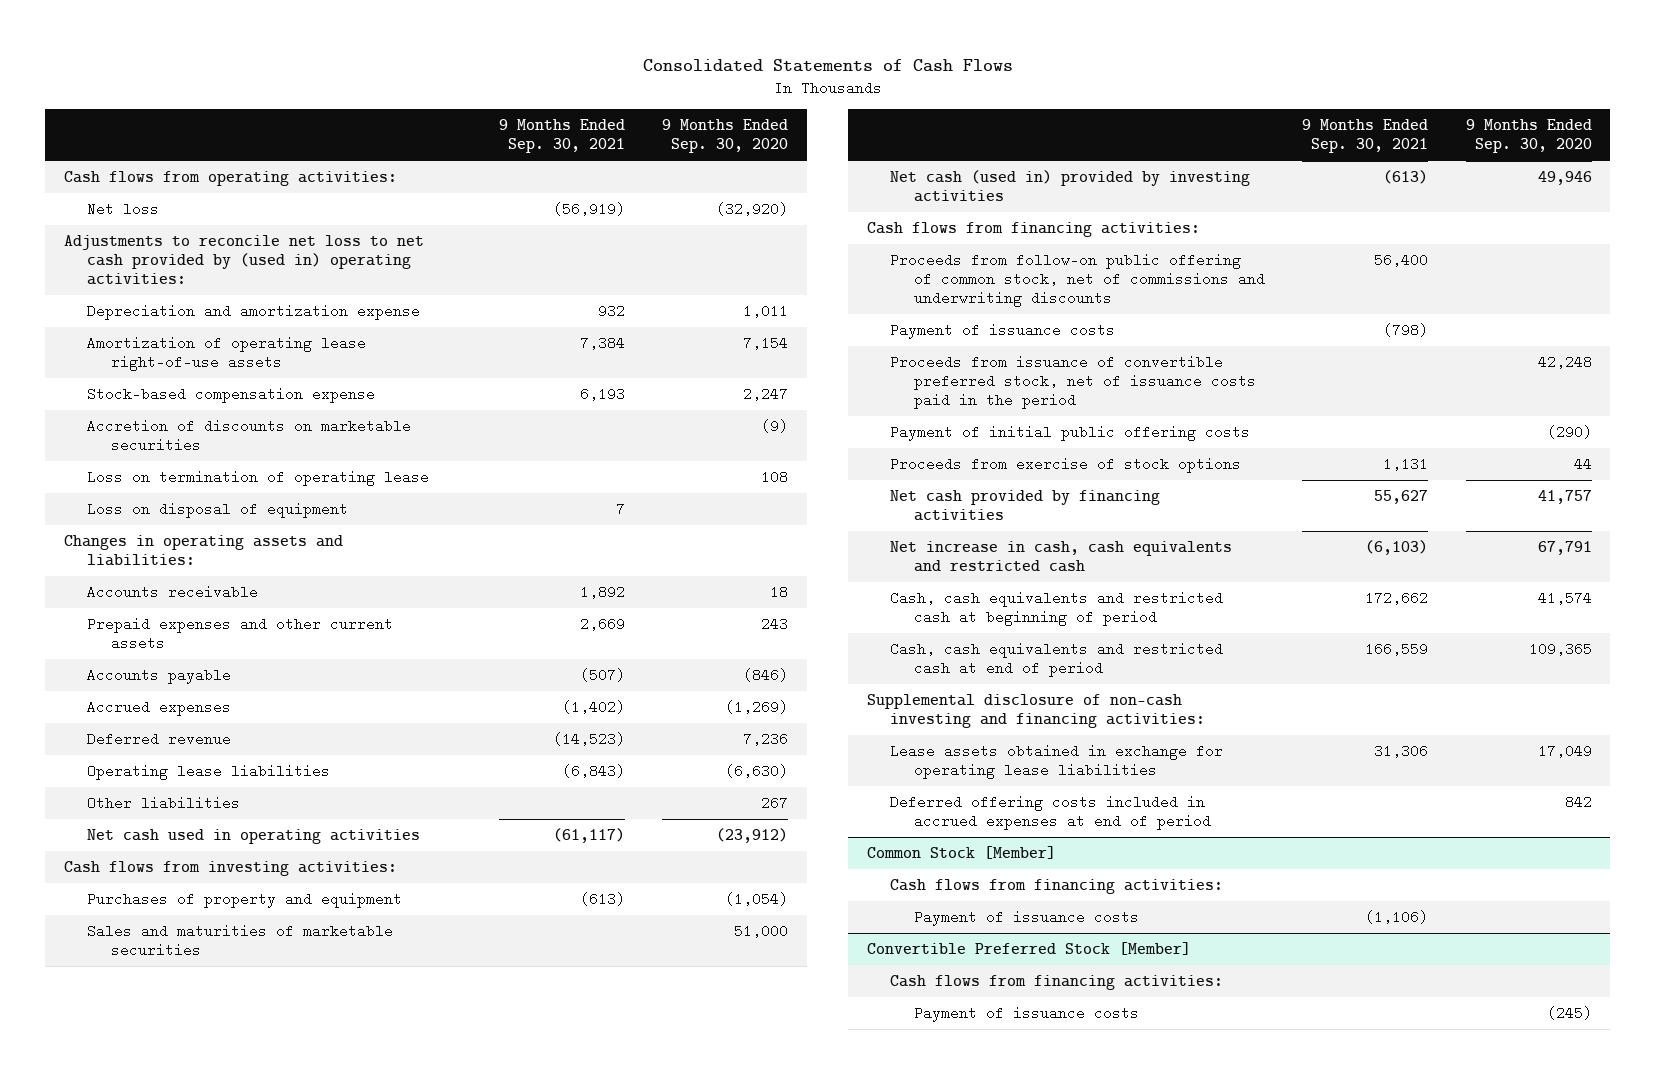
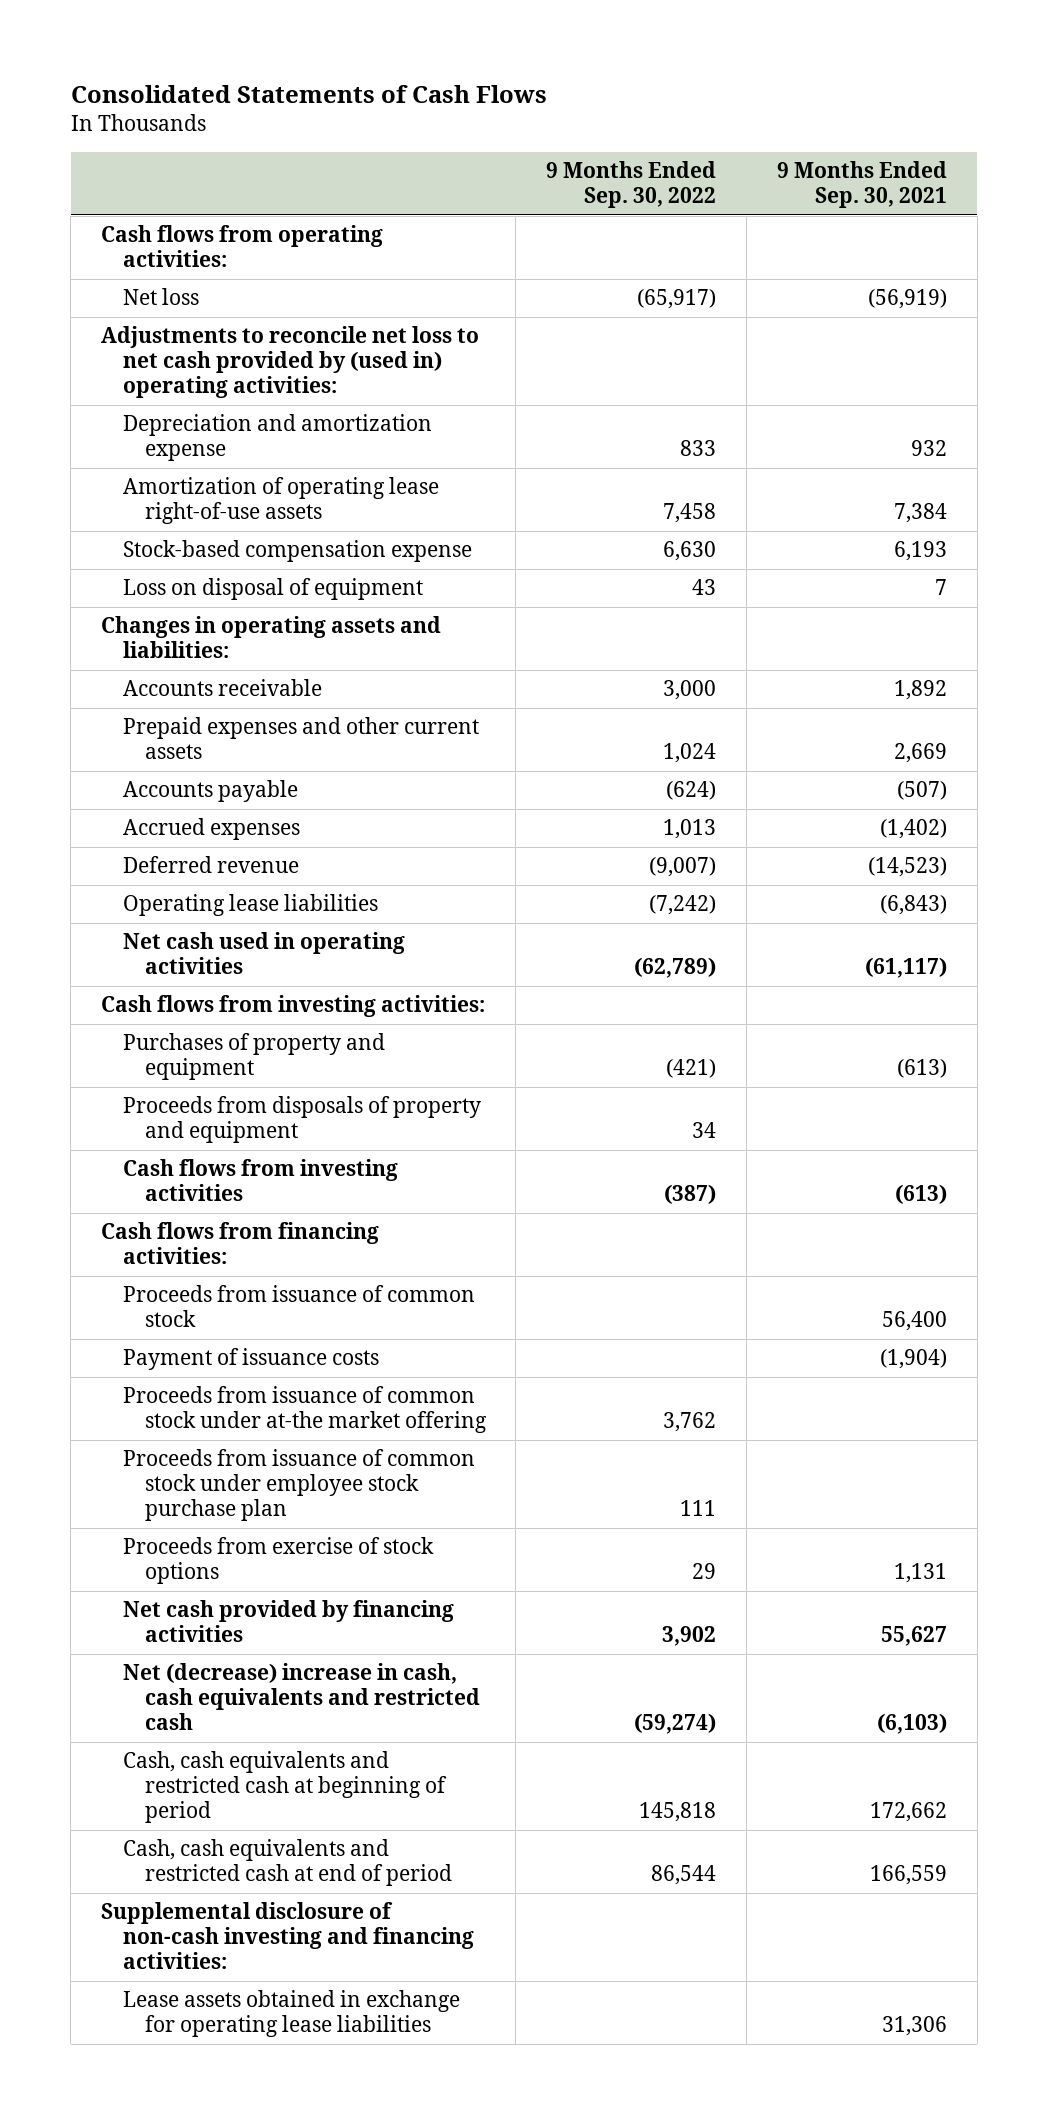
- | 9 Months Ended Sep. 30, 2021 | 9 Months Ended Sep. 30, 2020
+ | 9 Months Ended Sep. 30, 2022 | 9 Months Ended Sep. 30, 2021
- Accretion of discounts on marketable securities | | (9)
- Loss on termination of operating lease | | 108
- Other liabilities | | 267
- Sales and maturities of marketable securities | | 51,000
- Net cash (used in) provided by investing activities | (613) | 49,946
+ Proceeds from disposals of property and equipment | 34 |
+ Cash flows from investing activities | (387) | (613)
- Proceeds from follow-on public offering of common stock, net of commissions and underwriting discounts | 56,400 |
- Payment of issuance costs | (798) |
- Proceeds from issuance of convertible preferred stock, net of issuance costs paid in the period | | 42,248
- Payment of initial public offering costs | | (290)
+ Proceeds from issuance of common stock | | 56,400
+ Payment of issuance costs | | (1,904)
+ Proceeds from issuance of common stock under at-the market offering | 3,762 |
+ Proceeds from issuance of common stock under employee stock purchase plan | 111 |
- Net increase in cash, cash equivalents and restricted cash | (6,103) | 67,791
+ Net (decrease) increase in cash, cash equivalents and restricted cash | (59,274) | (6,103)
- Deferred offering costs included in accrued expenses at end of period | | 842
- Common Stock [Member]
- Cash flows from financing activities:
- Payment of issuance costs | (1,106) |
- Convertible Preferred Stock [Member]
- Cash flows from financing activities:
- Payment of issuance costs | | (245)

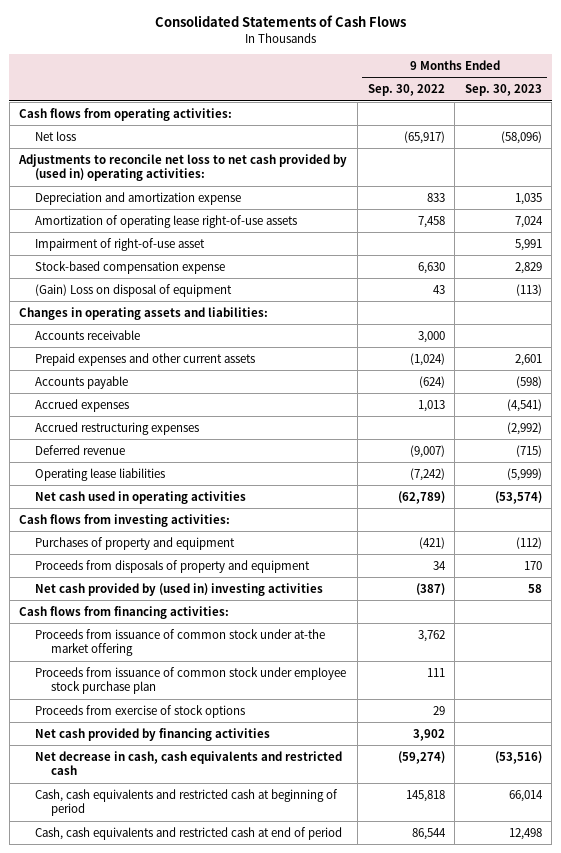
- | 9 Months Ended Sep. 30, 2022 | 9 Months Ended Sep. 30, 2021
+ | 9 Months Ended Sep. 30, 2022 | 9 Months Ended Sep. 30, 2023
+ Impairment of right-of-use asset | | 5,991
- Loss on disposal of equipment | 43 | 7
+ (Gain) Loss on disposal of equipment | 43 | (113)
- Prepaid expenses and other current assets | 1,024 | 2,669
+ Prepaid expenses and other current assets | (1,024) | 2,601
+ Accrued restructuring expenses | | (2,992)
- Cash flows from investing activities | (387) | (613)
+ Net cash provided by (used in) investing activities | (387) | 58
- Proceeds from issuance of common stock | | 56,400
- Payment of issuance costs | | (1,904)
- Net (decrease) increase in cash, cash equivalents and restricted cash | (59,274) | (6,103)
+ Net decrease in cash, cash equivalents and restricted cash | (59,274) | (53,516)
- Supplemental disclosure of non-cash investing and financing activities:
- Lease assets obtained in exchange for operating lease liabilities | | 31,306

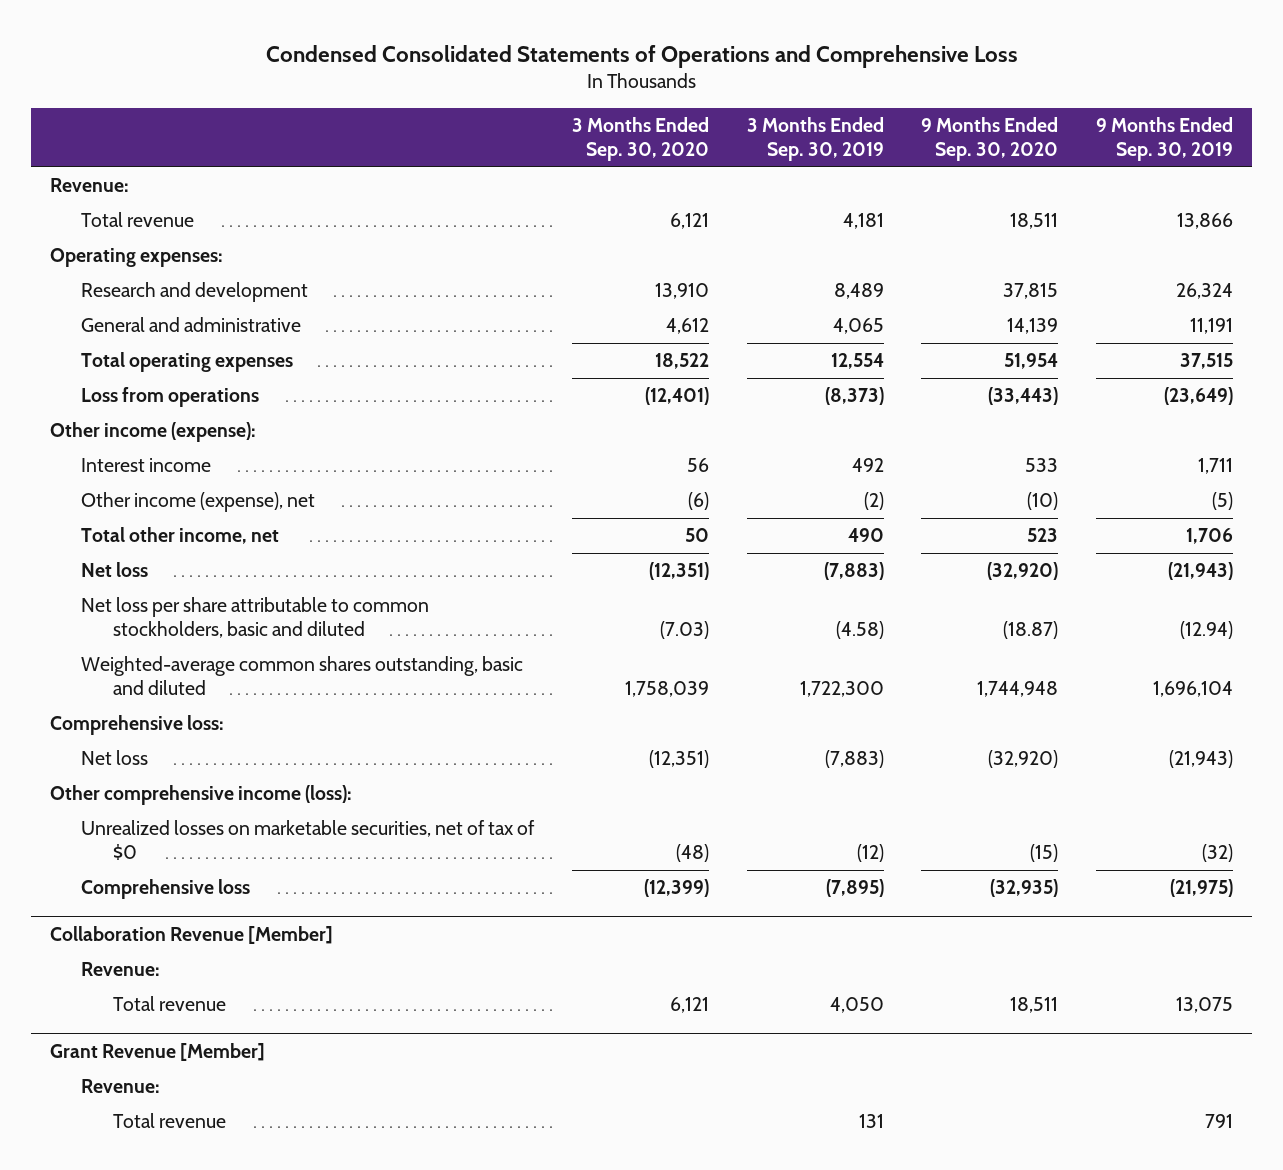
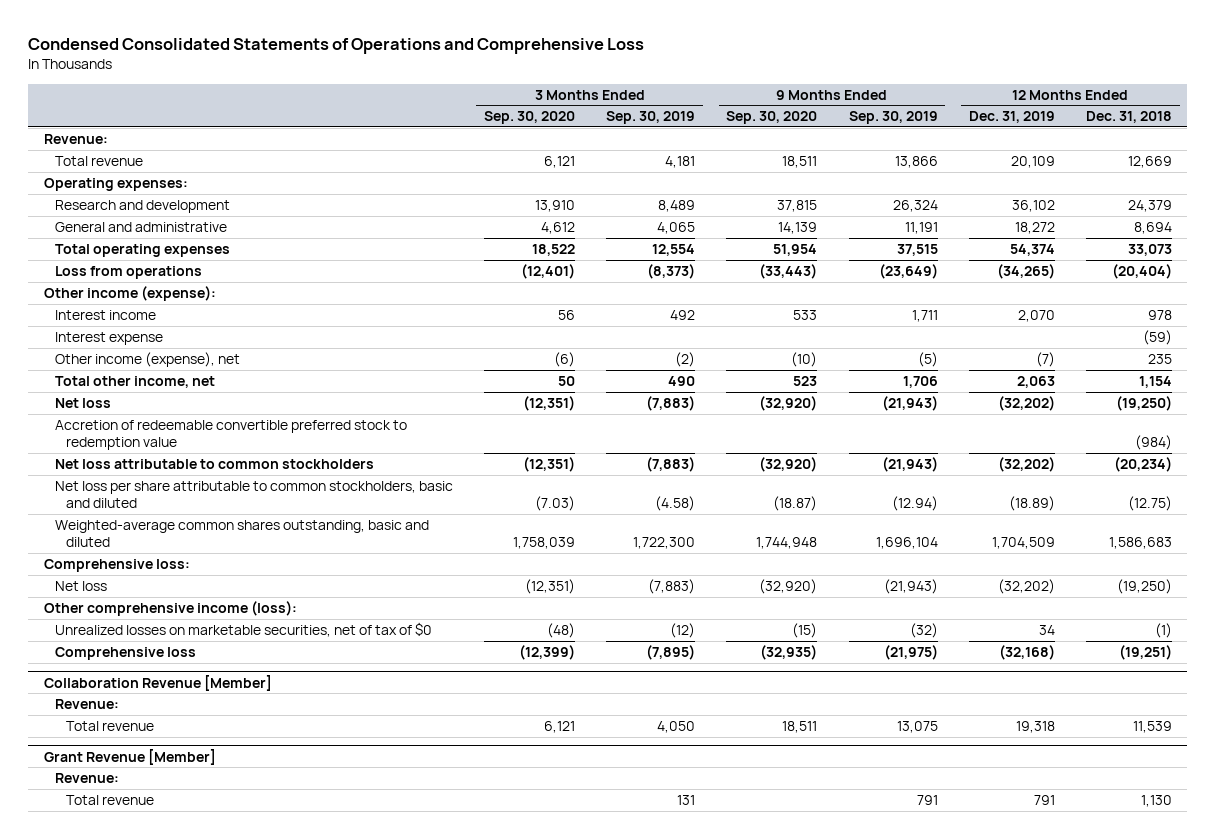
- | 3 Months Ended Sep. 30, 2020 | 3 Months Ended Sep. 30, 2019 | 9 Months Ended Sep. 30, 2020 | 9 Months Ended Sep. 30, 2019
+ | 3 Months Ended Sep. 30, 2020 | 3 Months Ended Sep. 30, 2019 | 9 Months Ended Sep. 30, 2020 | 9 Months Ended Sep. 30, 2019 | 12 Months Ended Dec. 31, 2019 | 12 Months Ended Dec. 31, 2018
+ Interest expense | | | | | | (59)
+ Accretion of redeemable convertible preferred stock to redemption value | | | | | | (984)
+ Net loss attributable to common stockholders | (12,351) | (7,883) | (32,920) | (21,943) | (32,202) | (20,234)

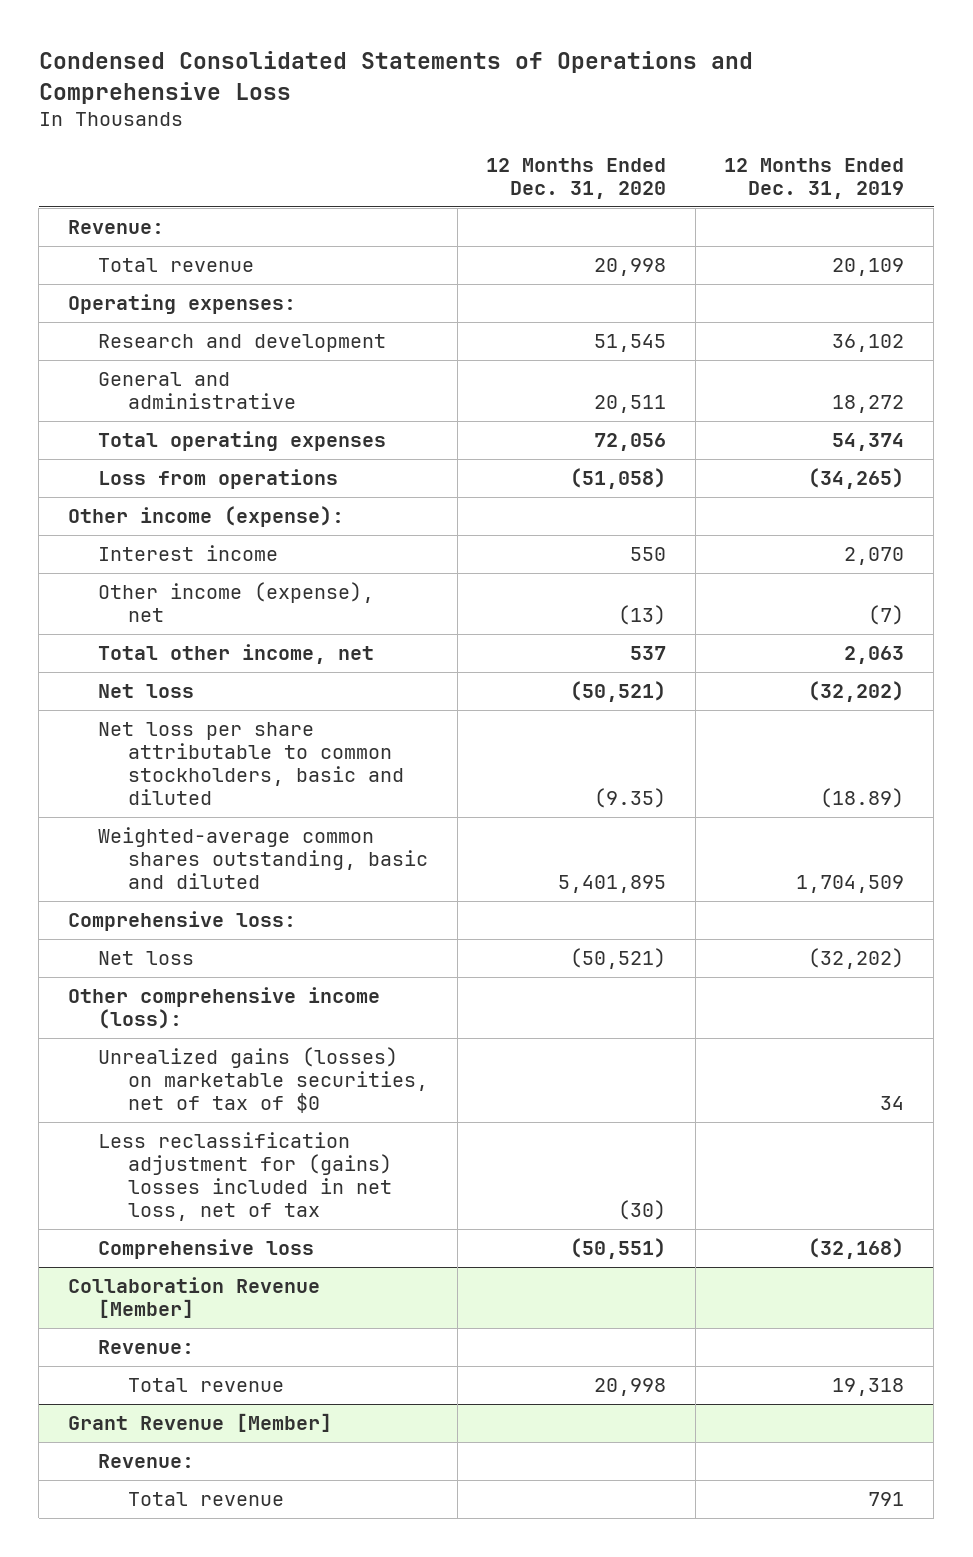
- | 3 Months Ended Sep. 30, 2020 | 3 Months Ended Sep. 30, 2019 | 9 Months Ended Sep. 30, 2020 | 9 Months Ended Sep. 30, 2019 | 12 Months Ended Dec. 31, 2019 | 12 Months Ended Dec. 31, 2018
+ | 12 Months Ended Dec. 31, 2020 | 12 Months Ended Dec. 31, 2019
- Interest expense | | | | | | (59)
- Accretion of redeemable convertible preferred stock to redemption value | | | | | | (984)
- Net loss attributable to common stockholders | (12,351) | (7,883) | (32,920) | (21,943) | (32,202) | (20,234)
- Unrealized losses on marketable securities, net of tax of $0 | (48) | (12) | (15) | (32) | 34 | (1)
+ Unrealized gains (losses) on marketable securities, net of tax of $0 | | 34
+ Less reclassification adjustment for (gains) losses included in net loss, net of tax | (30) |

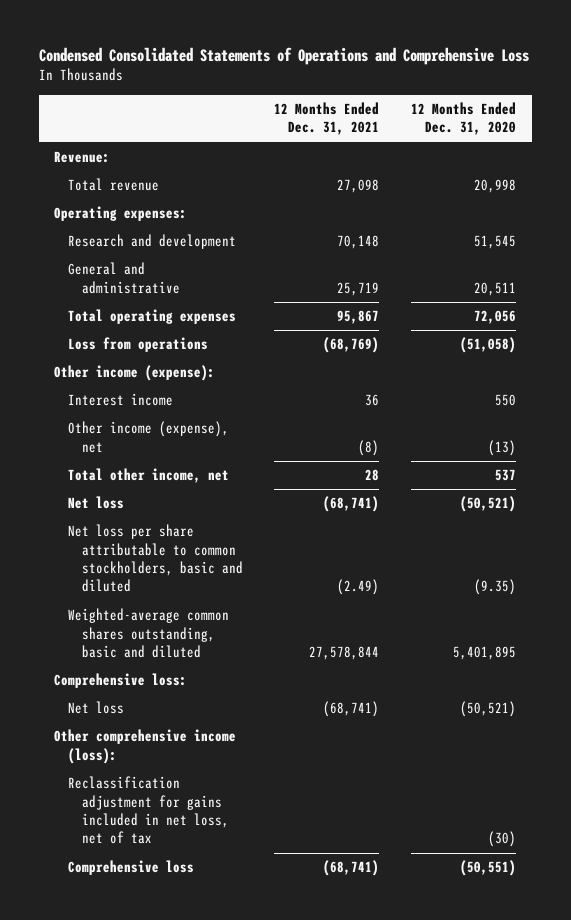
- | 12 Months Ended Dec. 31, 2020 | 12 Months Ended Dec. 31, 2019
+ | 12 Months Ended Dec. 31, 2021 | 12 Months Ended Dec. 31, 2020
- Unrealized gains (losses) on marketable securities, net of tax of $0 | | 34
- Less reclassification adjustment for (gains) losses included in net loss, net of tax | (30) |
+ Reclassification adjustment for gains included in net loss, net of tax | | (30)
- Collaboration Revenue [Member]
- Revenue:
- Total revenue | 20,998 | 19,318
- Grant Revenue [Member]
- Revenue:
- Total revenue | | 791

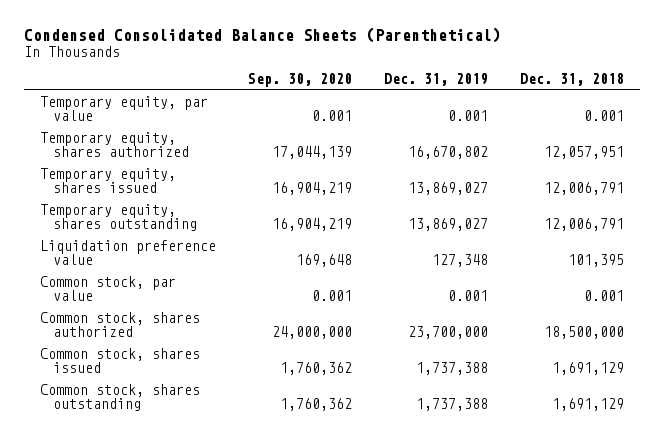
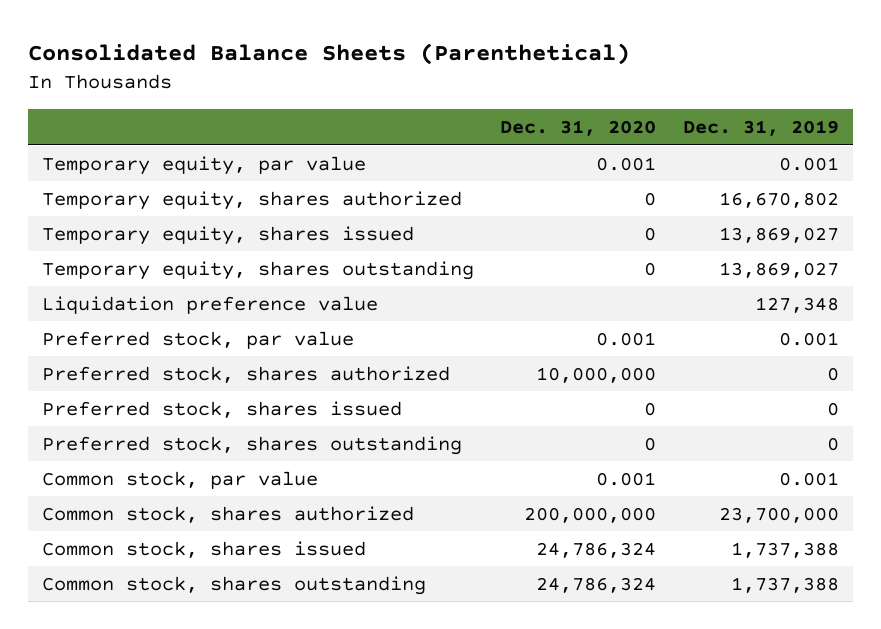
- Condensed Consolidated Balance Sheets (Parenthetical)
+ Consolidated Balance Sheets (Parenthetical)
- | Sep. 30, 2020 | Dec. 31, 2019 | Dec. 31, 2018
+ | Dec. 31, 2020 | Dec. 31, 2019
+ Preferred stock, par value | 0.001 | 0.001
+ Preferred stock, shares authorized | 10,000,000 | 0
+ Preferred stock, shares issued | 0 | 0
+ Preferred stock, shares outstanding | 0 | 0

